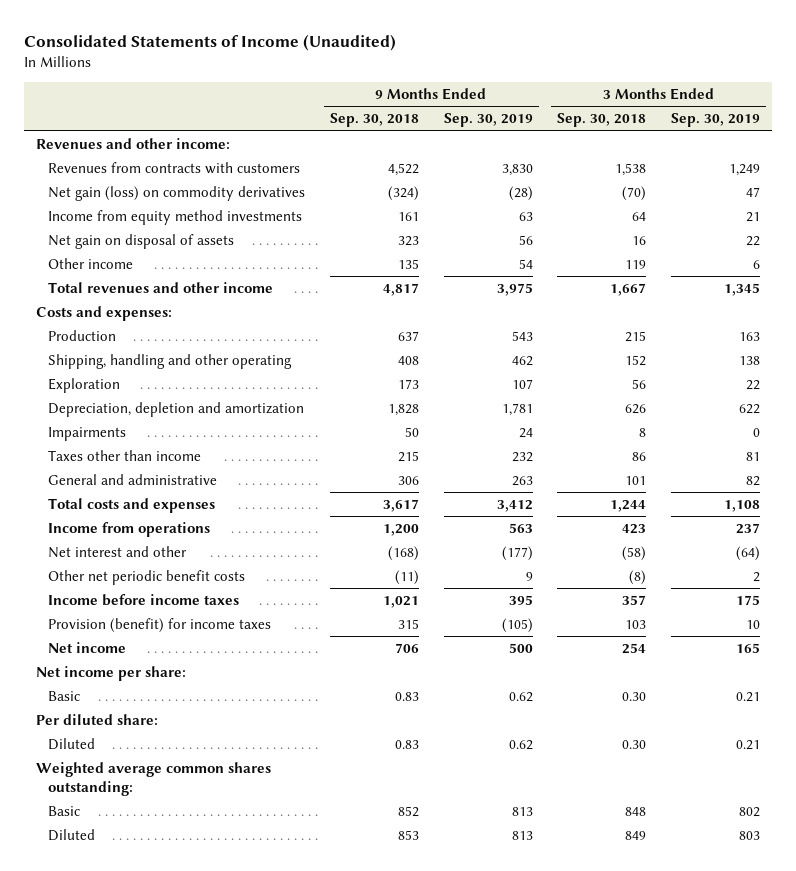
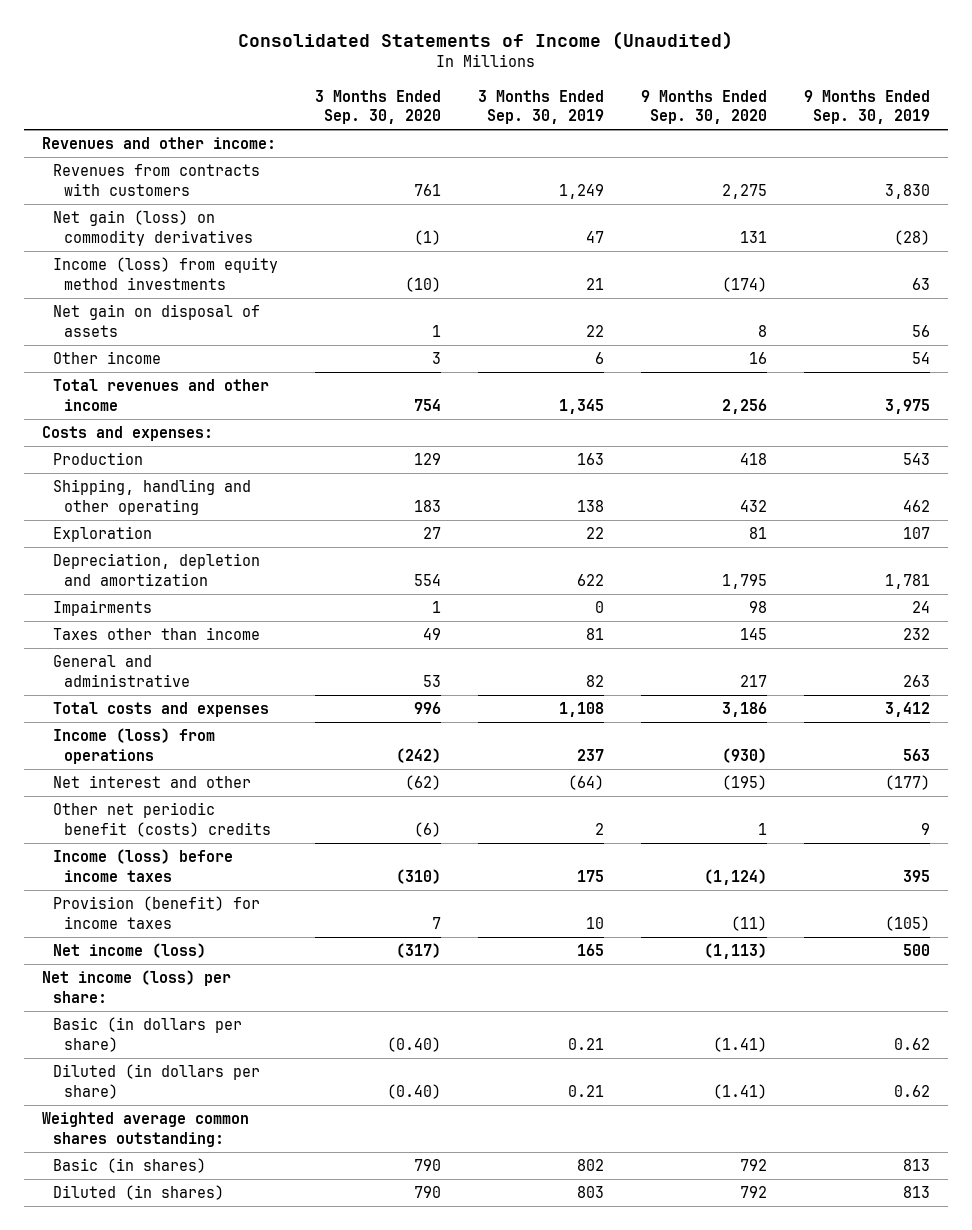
- | 9 Months Ended Sep. 30, 2018 | 9 Months Ended Sep. 30, 2019 | 3 Months Ended Sep. 30, 2018 | 3 Months Ended Sep. 30, 2019
+ | 3 Months Ended Sep. 30, 2020 | 3 Months Ended Sep. 30, 2019 | 9 Months Ended Sep. 30, 2020 | 9 Months Ended Sep. 30, 2019
- Income from equity method investments | 161 | 63 | 64 | 21
+ Income (loss) from equity method investments | (10) | 21 | (174) | 63
- Income from operations | 1,200 | 563 | 423 | 237
+ Income (loss) from operations | (242) | 237 | (930) | 563
- Other net periodic benefit costs | (11) | 9 | (8) | 2
- Income before income taxes | 1,021 | 395 | 357 | 175
+ Other net periodic benefit (costs) credits | (6) | 2 | 1 | 9
+ Income (loss) before income taxes | (310) | 175 | (1,124) | 395
- Net income | 706 | 500 | 254 | 165
- Net income per share:
- Basic | 0.83 | 0.62 | 0.30 | 0.21
- Per diluted share:
- Diluted | 0.83 | 0.62 | 0.30 | 0.21
+ Net income (loss) | (317) | 165 | (1,113) | 500
+ Net income (loss) per share:
+ Basic (in dollars per share) | (0.40) | 0.21 | (1.41) | 0.62
+ Diluted (in dollars per share) | (0.40) | 0.21 | (1.41) | 0.62
- Basic | 852 | 813 | 848 | 802
- Diluted | 853 | 813 | 849 | 803
+ Basic (in shares) | 790 | 802 | 792 | 813
+ Diluted (in shares) | 790 | 803 | 792 | 813

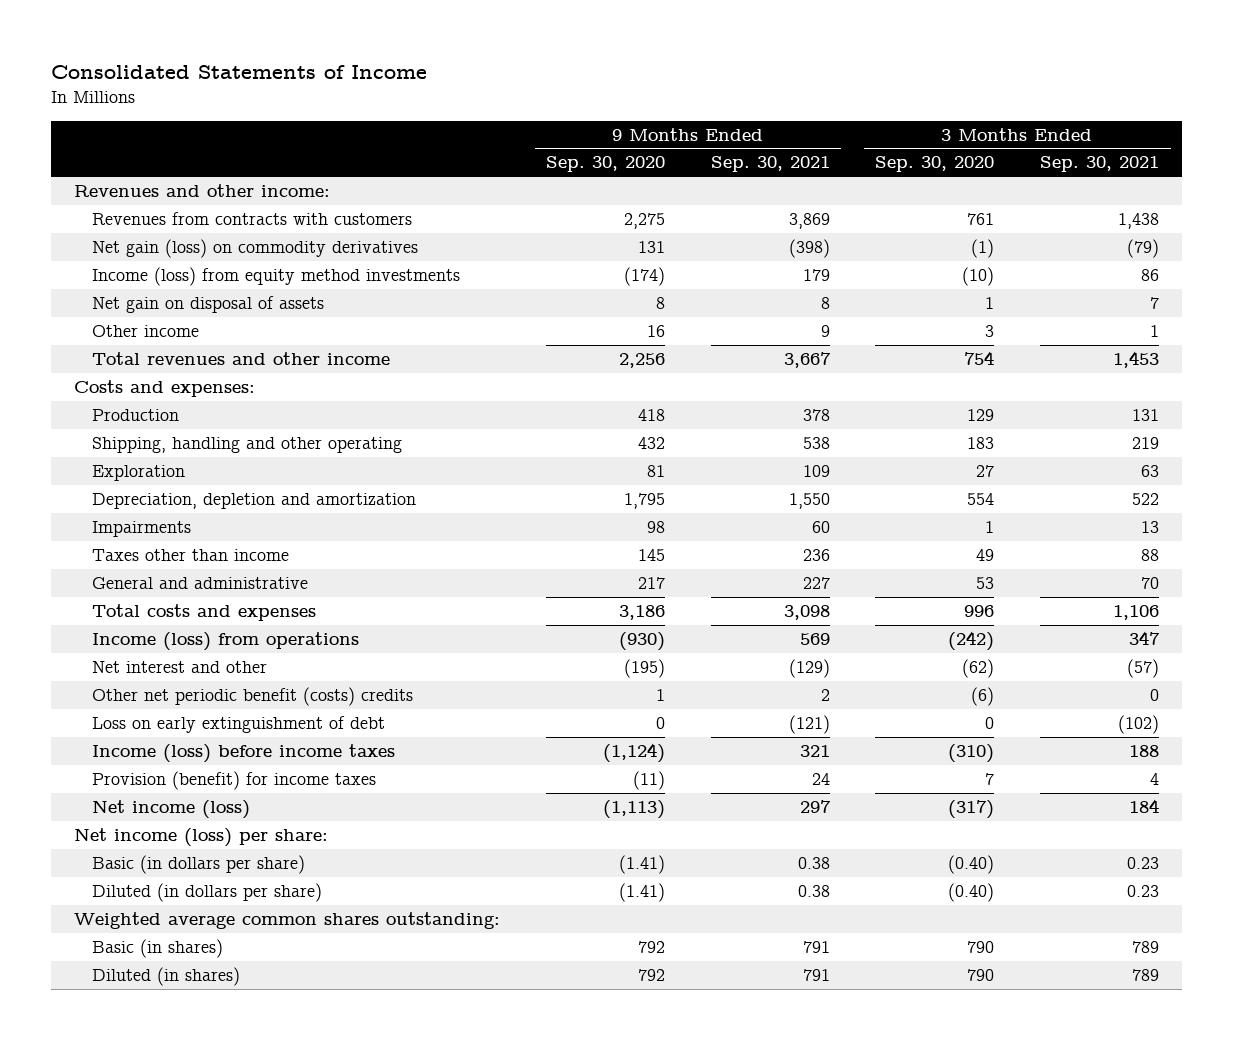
- Consolidated Statements of Income (Unaudited)
+ Consolidated Statements of Income
- | 3 Months Ended Sep. 30, 2020 | 3 Months Ended Sep. 30, 2019 | 9 Months Ended Sep. 30, 2020 | 9 Months Ended Sep. 30, 2019
+ | 9 Months Ended Sep. 30, 2020 | 9 Months Ended Sep. 30, 2021 | 3 Months Ended Sep. 30, 2020 | 3 Months Ended Sep. 30, 2021
+ Loss on early extinguishment of debt | 0 | (121) | 0 | (102)

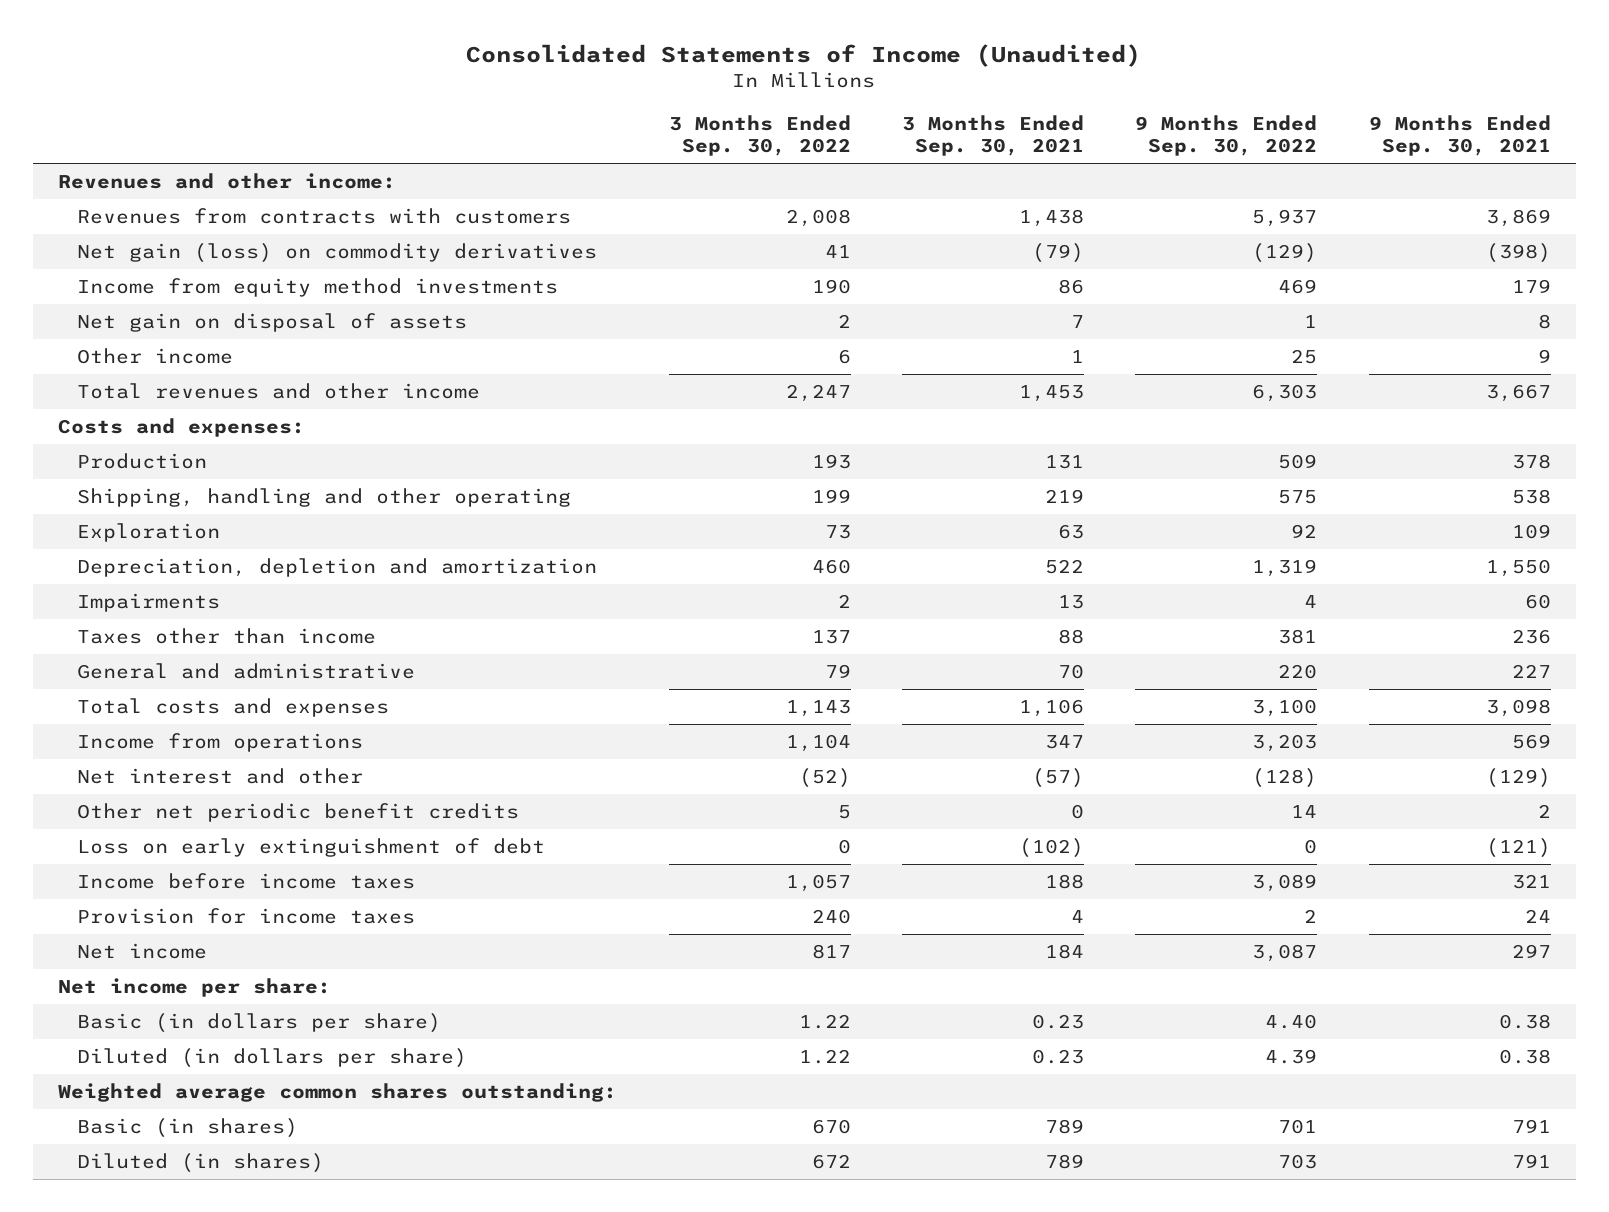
- Consolidated Statements of Income
+ Consolidated Statements of Income (Unaudited)
- | 9 Months Ended Sep. 30, 2020 | 9 Months Ended Sep. 30, 2021 | 3 Months Ended Sep. 30, 2020 | 3 Months Ended Sep. 30, 2021
+ | 3 Months Ended Sep. 30, 2022 | 3 Months Ended Sep. 30, 2021 | 9 Months Ended Sep. 30, 2022 | 9 Months Ended Sep. 30, 2021
- Income (loss) from equity method investments | (174) | 179 | (10) | 86
+ Income from equity method investments | 190 | 86 | 469 | 179
- Income (loss) from operations | (930) | 569 | (242) | 347
+ Income from operations | 1,104 | 347 | 3,203 | 569
- Other net periodic benefit (costs) credits | 1 | 2 | (6) | 0
+ Other net periodic benefit credits | 5 | 0 | 14 | 2
- Income (loss) before income taxes | (1,124) | 321 | (310) | 188
- Provision (benefit) for income taxes | (11) | 24 | 7 | 4
- Net income (loss) | (1,113) | 297 | (317) | 184
- Net income (loss) per share:
+ Income before income taxes | 1,057 | 188 | 3,089 | 321
+ Provision for income taxes | 240 | 4 | 2 | 24
+ Net income | 817 | 184 | 3,087 | 297
+ Net income per share:

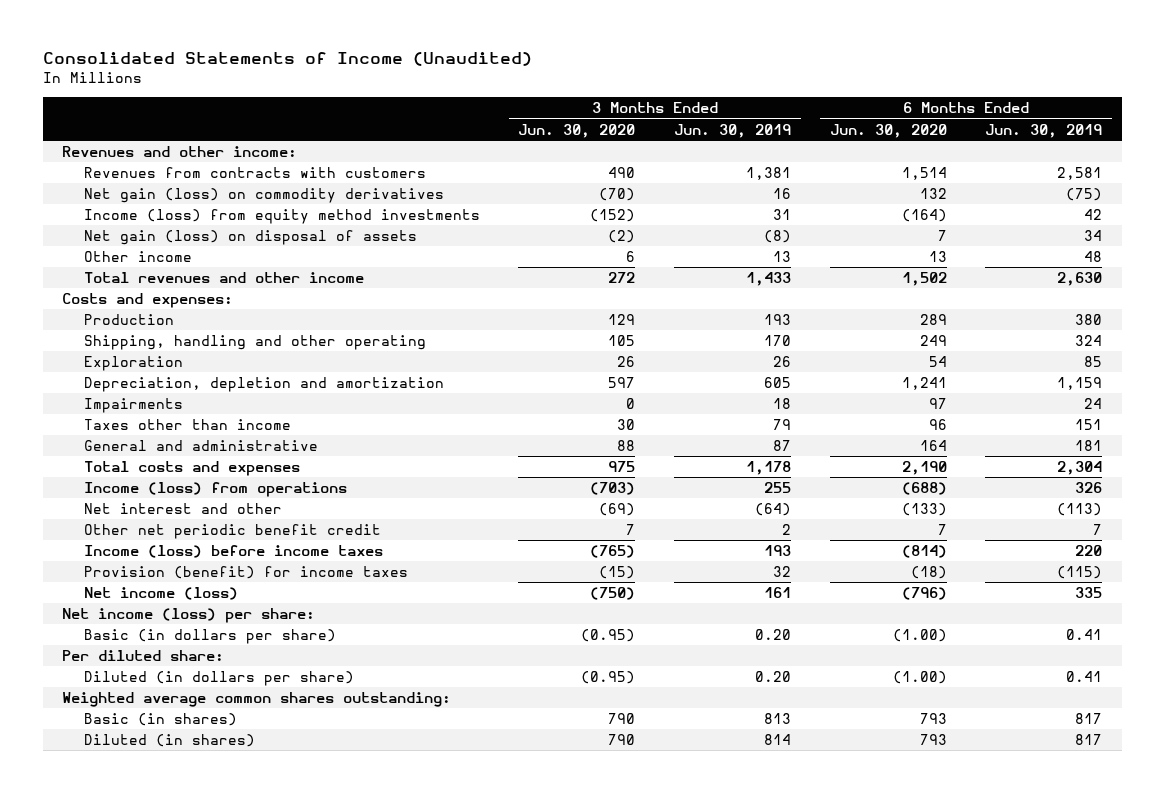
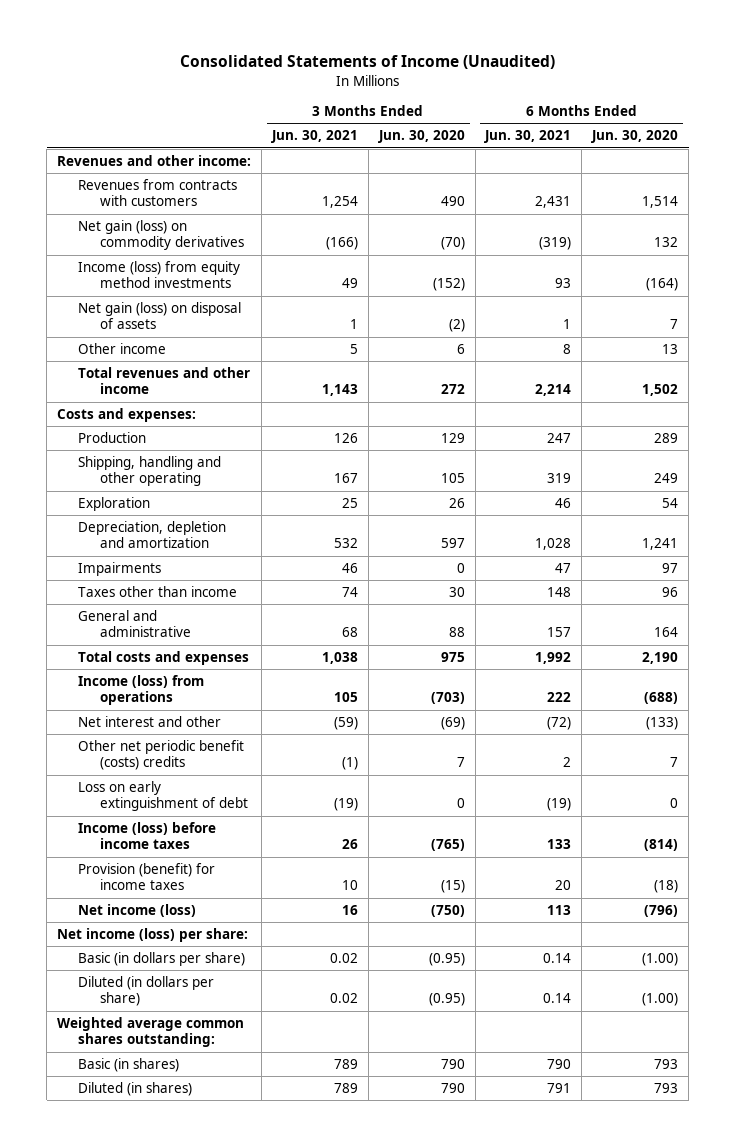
- | 3 Months Ended Jun. 30, 2020 | 3 Months Ended Jun. 30, 2019 | 6 Months Ended Jun. 30, 2020 | 6 Months Ended Jun. 30, 2019
+ | 3 Months Ended Jun. 30, 2021 | 3 Months Ended Jun. 30, 2020 | 6 Months Ended Jun. 30, 2021 | 6 Months Ended Jun. 30, 2020
- Other net periodic benefit credit | 7 | 2 | 7 | 7
+ Other net periodic benefit (costs) credits | (1) | 7 | 2 | 7
+ Loss on early extinguishment of debt | (19) | 0 | (19) | 0
- Per diluted share:

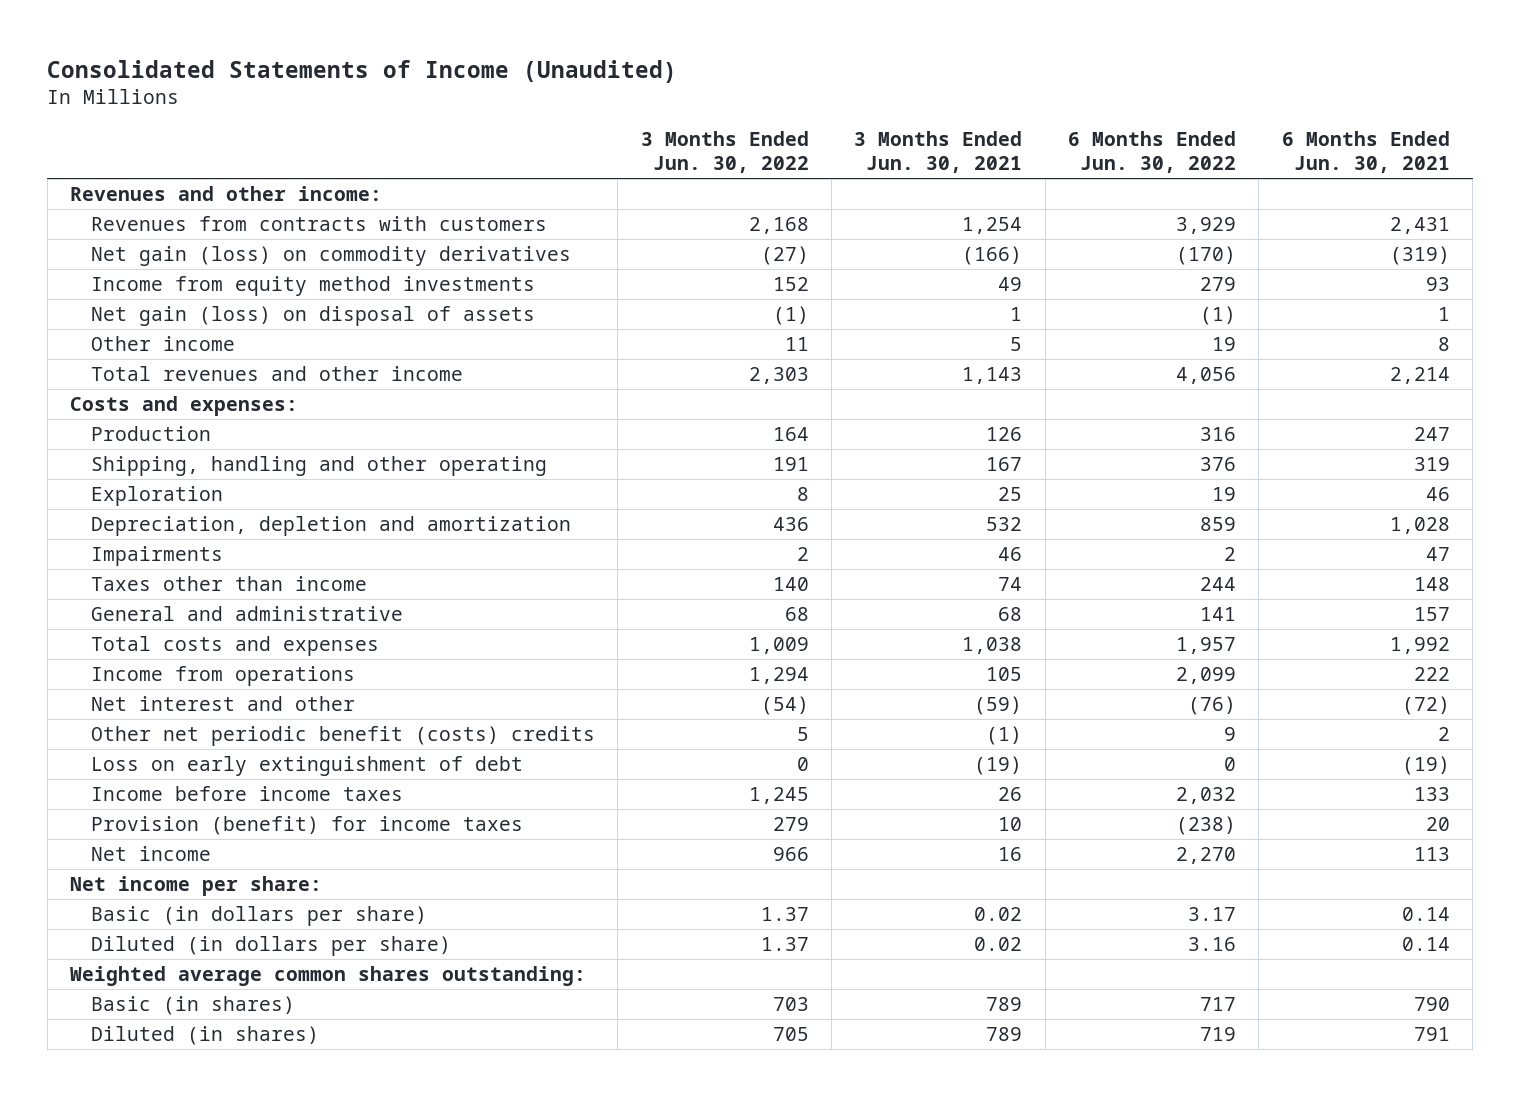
- | 3 Months Ended Jun. 30, 2021 | 3 Months Ended Jun. 30, 2020 | 6 Months Ended Jun. 30, 2021 | 6 Months Ended Jun. 30, 2020
+ | 3 Months Ended Jun. 30, 2022 | 3 Months Ended Jun. 30, 2021 | 6 Months Ended Jun. 30, 2022 | 6 Months Ended Jun. 30, 2021
- Income (loss) from equity method investments | 49 | (152) | 93 | (164)
+ Income from equity method investments | 152 | 49 | 279 | 93
- Income (loss) from operations | 105 | (703) | 222 | (688)
+ Income from operations | 1,294 | 105 | 2,099 | 222
- Income (loss) before income taxes | 26 | (765) | 133 | (814)
+ Income before income taxes | 1,245 | 26 | 2,032 | 133
- Net income (loss) | 16 | (750) | 113 | (796)
- Net income (loss) per share:
+ Net income | 966 | 16 | 2,270 | 113
+ Net income per share:

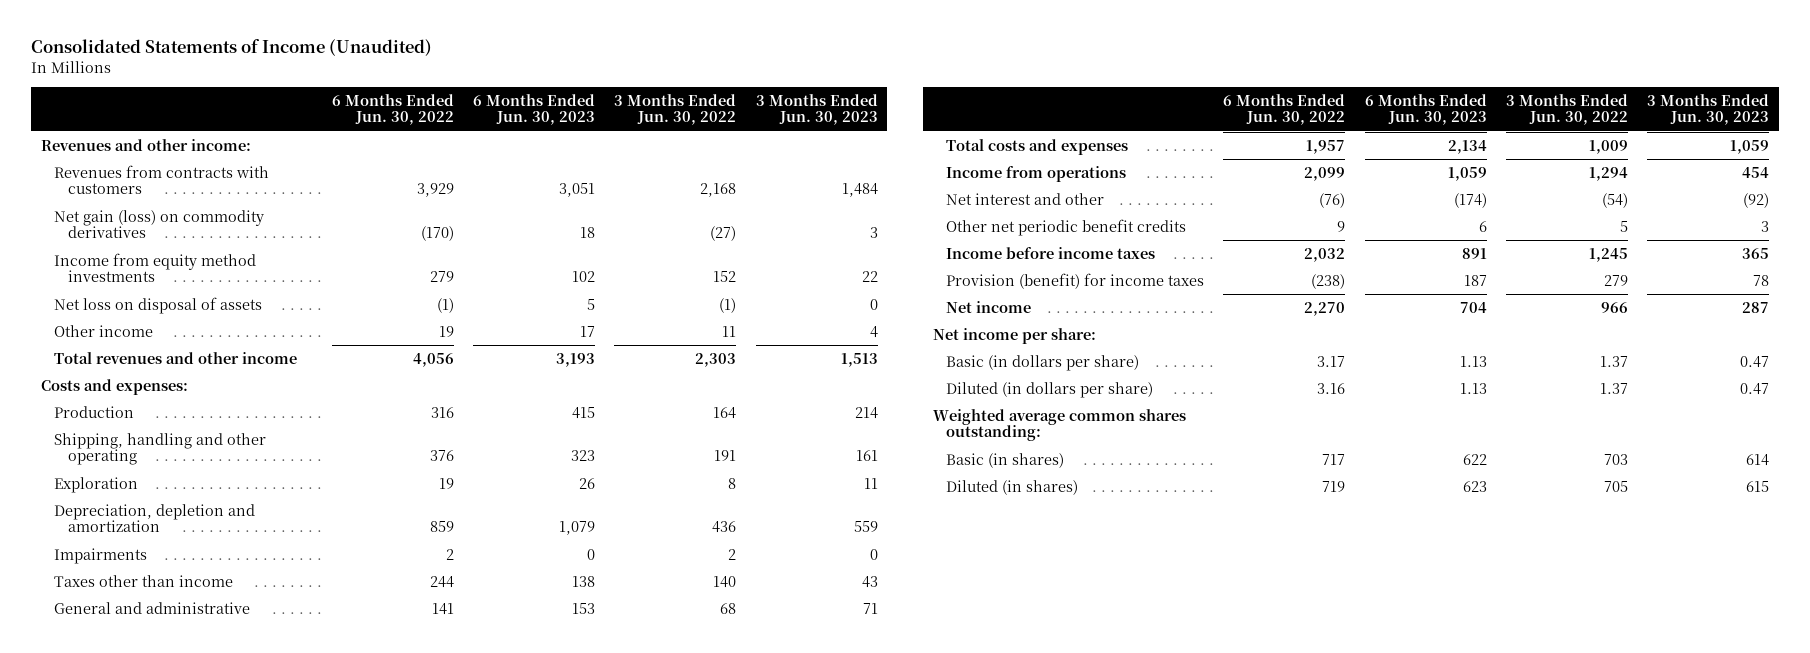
- | 3 Months Ended Jun. 30, 2022 | 3 Months Ended Jun. 30, 2021 | 6 Months Ended Jun. 30, 2022 | 6 Months Ended Jun. 30, 2021
+ | 6 Months Ended Jun. 30, 2022 | 6 Months Ended Jun. 30, 2023 | 3 Months Ended Jun. 30, 2022 | 3 Months Ended Jun. 30, 2023
- Net gain (loss) on disposal of assets | (1) | 1 | (1) | 1
+ Net loss on disposal of assets | (1) | 5 | (1) | 0
- Other net periodic benefit (costs) credits | 5 | (1) | 9 | 2
- Loss on early extinguishment of debt | 0 | (19) | 0 | (19)
+ Other net periodic benefit credits | 9 | 6 | 5 | 3

